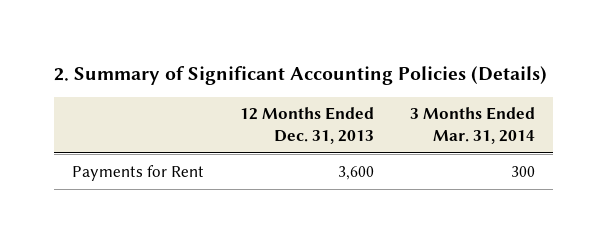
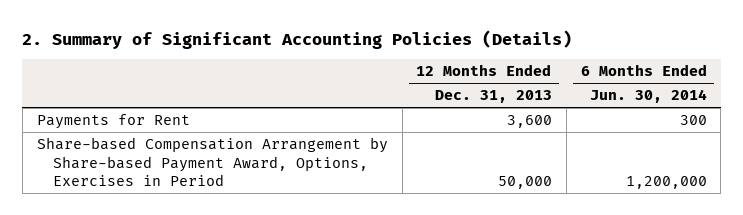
- | 12 Months Ended Dec. 31, 2013 | 3 Months Ended Mar. 31, 2014
+ | 12 Months Ended Dec. 31, 2013 | 6 Months Ended Jun. 30, 2014
+ Share-based Compensation Arrangement by Share-based Payment Award, Options, Exercises in Period | 50,000 | 1,200,000

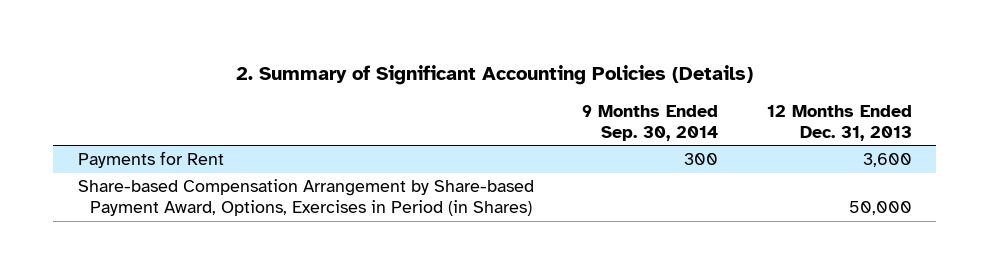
- | 12 Months Ended Dec. 31, 2013 | 6 Months Ended Jun. 30, 2014
+ | 9 Months Ended Sep. 30, 2014 | 12 Months Ended Dec. 31, 2013
- Share-based Compensation Arrangement by Share-based Payment Award, Options, Exercises in Period | 50,000 | 1,200,000
+ Share-based Compensation Arrangement by Share-based Payment Award, Options, Exercises in Period (in Shares) | | 50,000

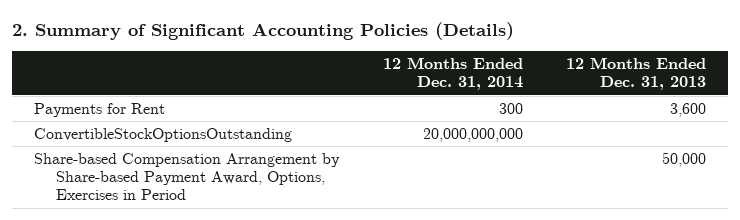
- | 9 Months Ended Sep. 30, 2014 | 12 Months Ended Dec. 31, 2013
+ | 12 Months Ended Dec. 31, 2014 | 12 Months Ended Dec. 31, 2013
- Share-based Compensation Arrangement by Share-based Payment Award, Options, Exercises in Period (in Shares) | | 50,000
+ ConvertibleStockOptionsOutstanding | 20,000,000,000 |
+ Share-based Compensation Arrangement by Share-based Payment Award, Options, Exercises in Period | | 50,000

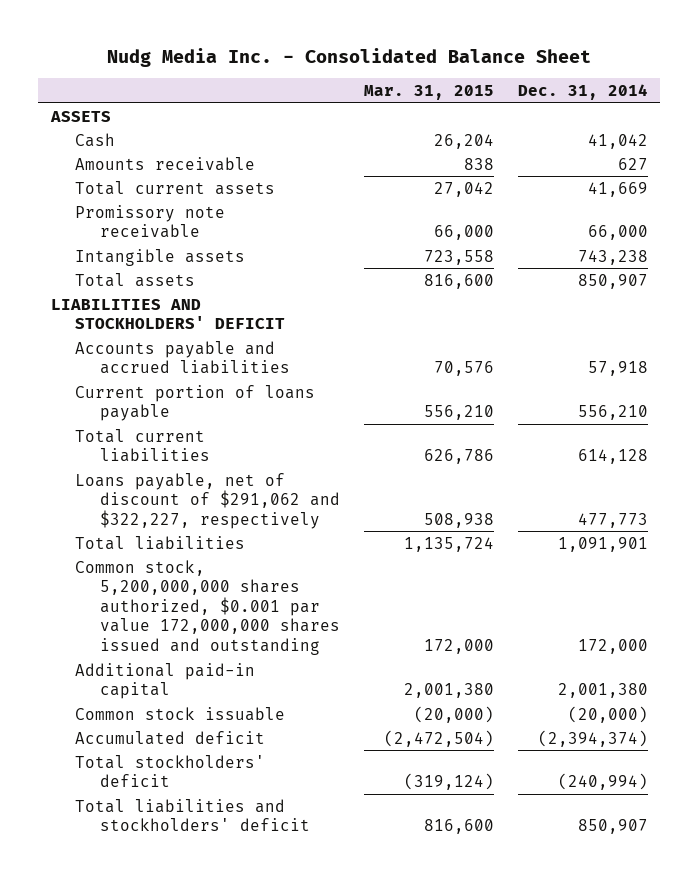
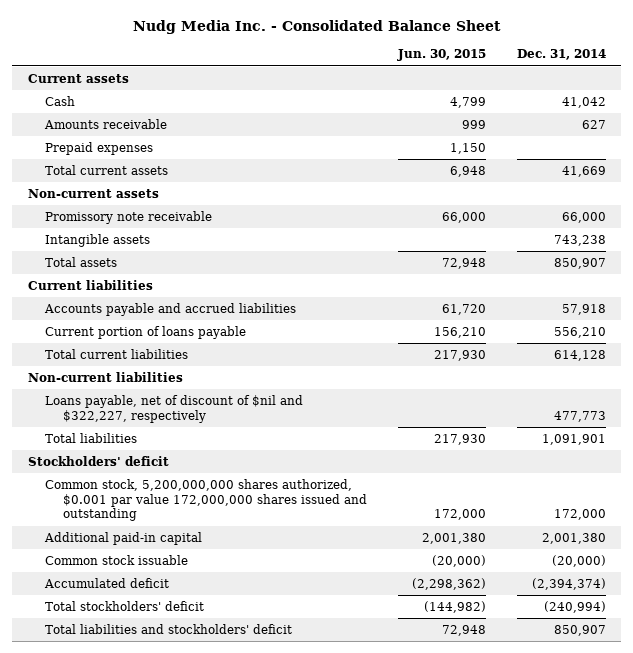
- | Mar. 31, 2015 | Dec. 31, 2014
+ | Jun. 30, 2015 | Dec. 31, 2014
- ASSETS
+ Current assets
+ Prepaid expenses | 1,150 |
+ Non-current assets
- LIABILITIES AND STOCKHOLDERS' DEFICIT
+ Current liabilities
- Loans payable, net of discount of $291,062 and $322,227, respectively | 508,938 | 477,773
+ Non-current liabilities
+ Loans payable, net of discount of $nil and $322,227, respectively | | 477,773
+ Stockholders' deficit

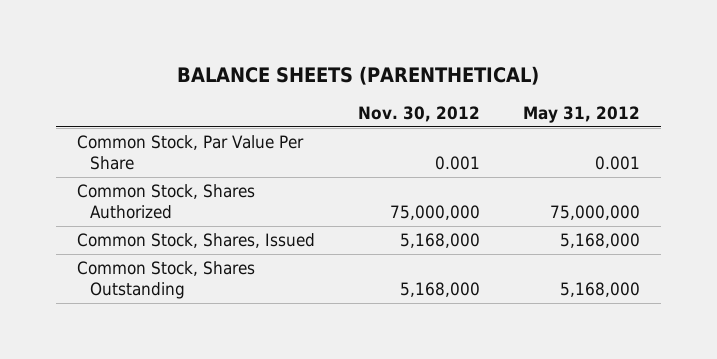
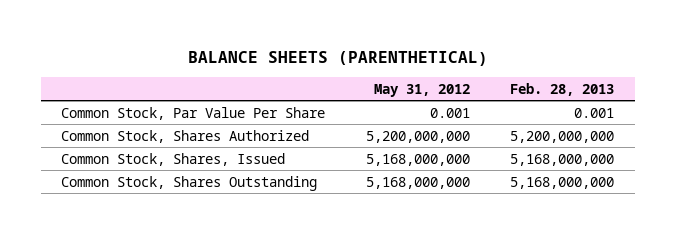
- | Nov. 30, 2012 | May 31, 2012
+ | May 31, 2012 | Feb. 28, 2013
- Common Stock, Shares Authorized | 75,000,000 | 75,000,000
- Common Stock, Shares, Issued | 5,168,000 | 5,168,000
- Common Stock, Shares Outstanding | 5,168,000 | 5,168,000
+ Common Stock, Shares Authorized | 5,200,000,000 | 5,200,000,000
+ Common Stock, Shares, Issued | 5,168,000,000 | 5,168,000,000
+ Common Stock, Shares Outstanding | 5,168,000,000 | 5,168,000,000

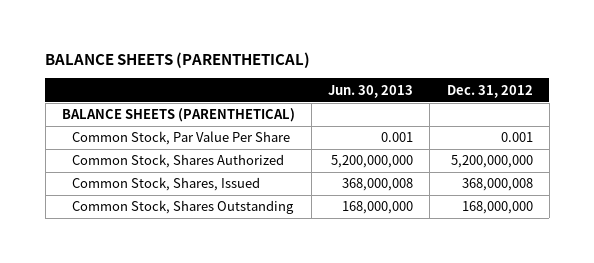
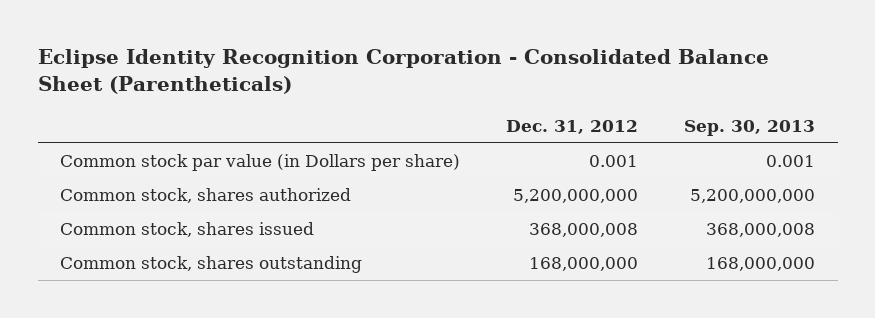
- BALANCE SHEETS (PARENTHETICAL)
+ Eclipse Identity Recognition Corporation - Consolidated Balance Sheet (Parentheticals)
- | Jun. 30, 2013 | Dec. 31, 2012
+ | Dec. 31, 2012 | Sep. 30, 2013
- BALANCE SHEETS (PARENTHETICAL)
- Common Stock, Par Value Per Share | 0.001 | 0.001
- Common Stock, Shares Authorized | 5,200,000,000 | 5,200,000,000
- Common Stock, Shares, Issued | 368,000,008 | 368,000,008
- Common Stock, Shares Outstanding | 168,000,000 | 168,000,000
+ Common stock par value (in Dollars per share) | 0.001 | 0.001
+ Common stock, shares authorized | 5,200,000,000 | 5,200,000,000
+ Common stock, shares issued | 368,000,008 | 368,000,008
+ Common stock, shares outstanding | 168,000,000 | 168,000,000

